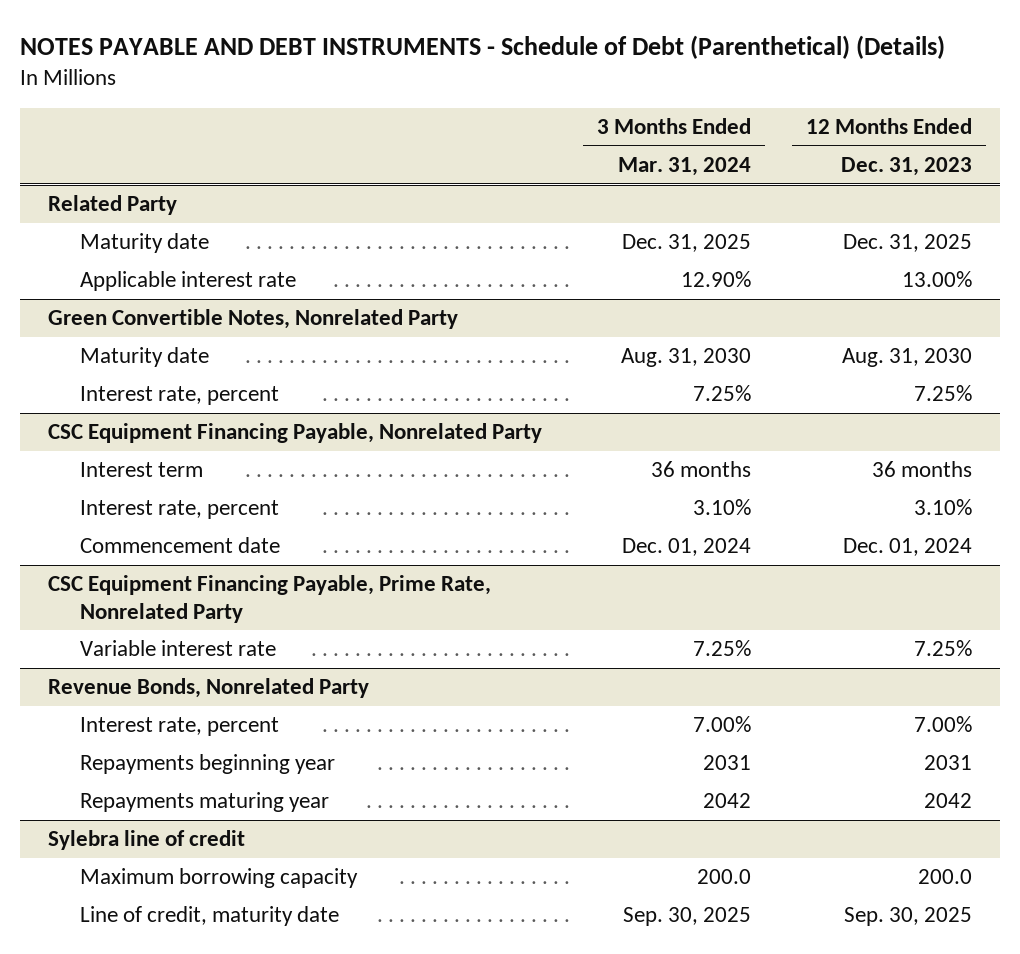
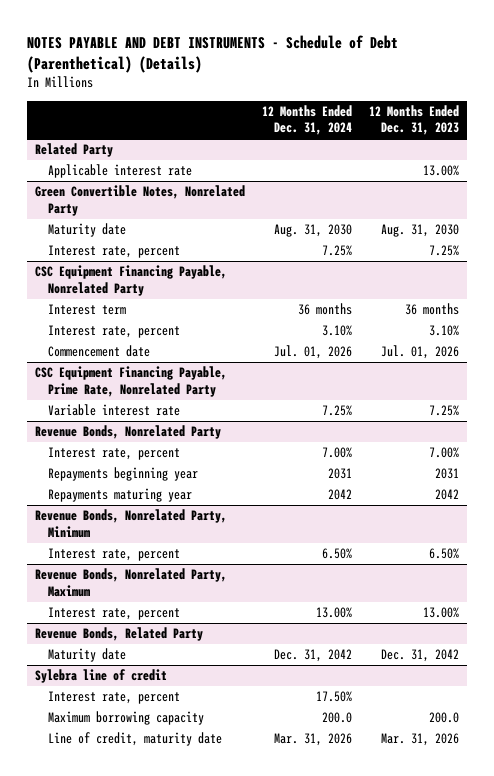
- | 3 Months Ended Mar. 31, 2024 | 12 Months Ended Dec. 31, 2023
+ | 12 Months Ended Dec. 31, 2024 | 12 Months Ended Dec. 31, 2023
@ Related Party
- Maturity date | Dec. 31, 2025 | Dec. 31, 2025
@ CSC Equipment Financing Payable, Nonrelated Party
- Commencement date | Dec. 01, 2024 | Dec. 01, 2024
+ Commencement date | Jul. 01, 2026 | Jul. 01, 2026
+ Revenue Bonds, Nonrelated Party, Minimum
+ Interest rate, percent | 6.50% | 6.50%
+ Revenue Bonds, Nonrelated Party, Maximum
+ Interest rate, percent | 13.00% | 13.00%
+ Revenue Bonds, Related Party
+ Maturity date | Dec. 31, 2042 | Dec. 31, 2042
@ Sylebra line of credit
+ Interest rate, percent | 17.50% |
- Line of credit, maturity date | Sep. 30, 2025 | Sep. 30, 2025
+ Line of credit, maturity date | Mar. 31, 2026 | Mar. 31, 2026

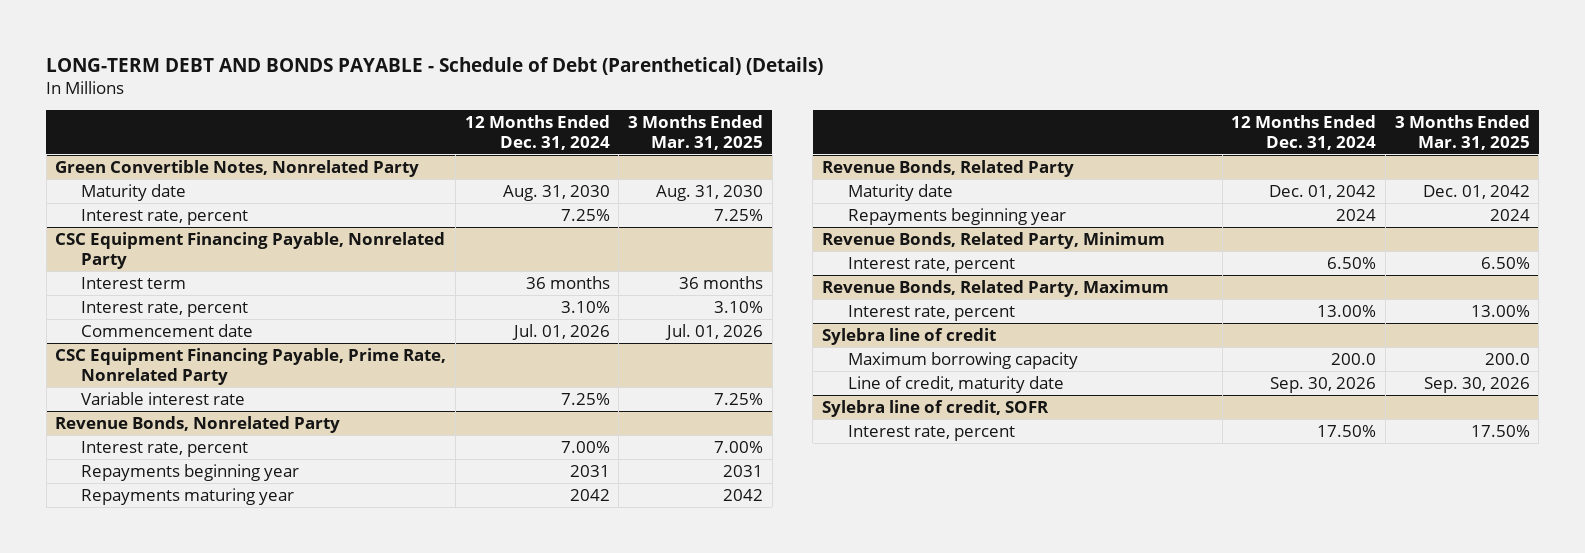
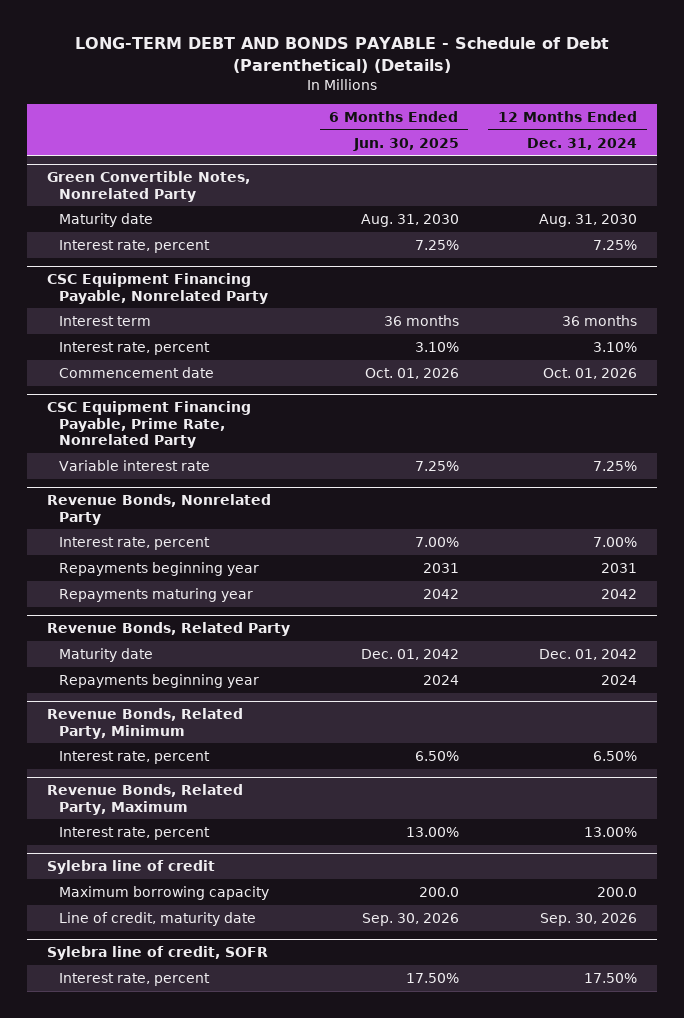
- | 12 Months Ended Dec. 31, 2024 | 3 Months Ended Mar. 31, 2025
+ | 6 Months Ended Jun. 30, 2025 | 12 Months Ended Dec. 31, 2024
@ CSC Equipment Financing Payable, Nonrelated Party
- Commencement date | Jul. 01, 2026 | Jul. 01, 2026
+ Commencement date | Oct. 01, 2026 | Oct. 01, 2026

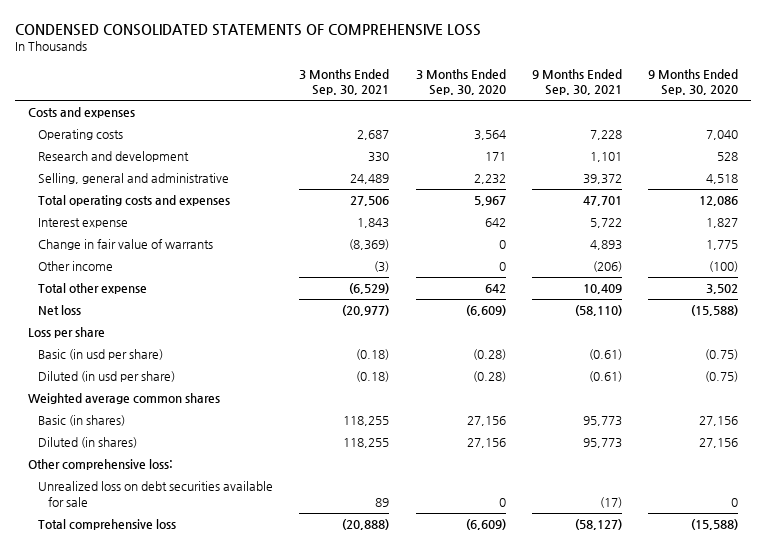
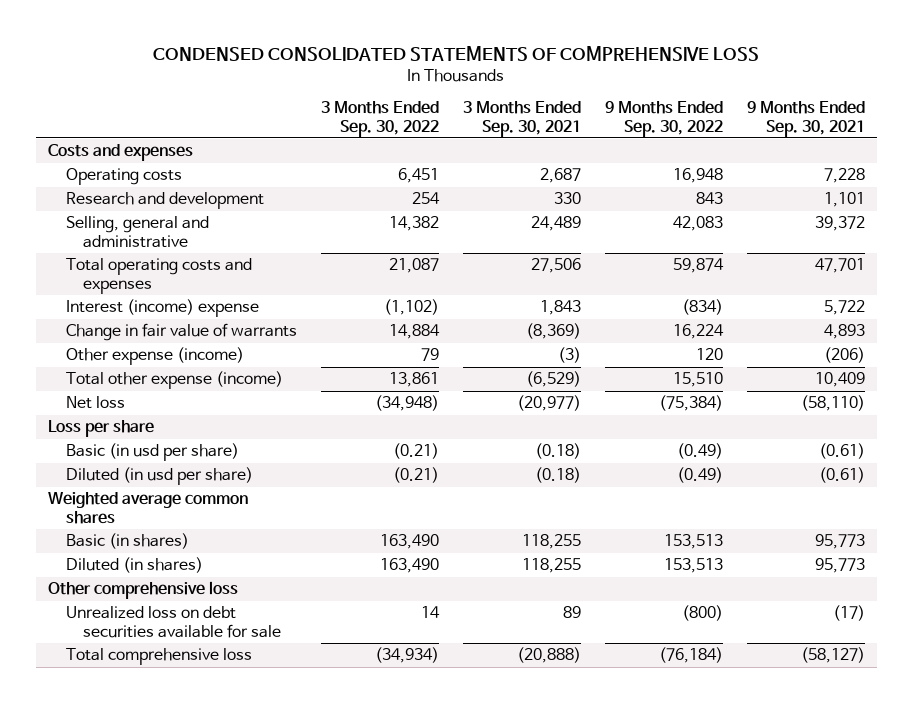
- | 3 Months Ended Sep. 30, 2021 | 3 Months Ended Sep. 30, 2020 | 9 Months Ended Sep. 30, 2021 | 9 Months Ended Sep. 30, 2020
+ | 3 Months Ended Sep. 30, 2022 | 3 Months Ended Sep. 30, 2021 | 9 Months Ended Sep. 30, 2022 | 9 Months Ended Sep. 30, 2021
- Interest expense | 1,843 | 642 | 5,722 | 1,827
+ Interest (income) expense | (1,102) | 1,843 | (834) | 5,722
- Other income | (3) | 0 | (206) | (100)
- Total other expense | (6,529) | 642 | 10,409 | 3,502
+ Other expense (income) | 79 | (3) | 120 | (206)
+ Total other expense (income) | 13,861 | (6,529) | 15,510 | 10,409
- Other comprehensive loss:
+ Other comprehensive loss

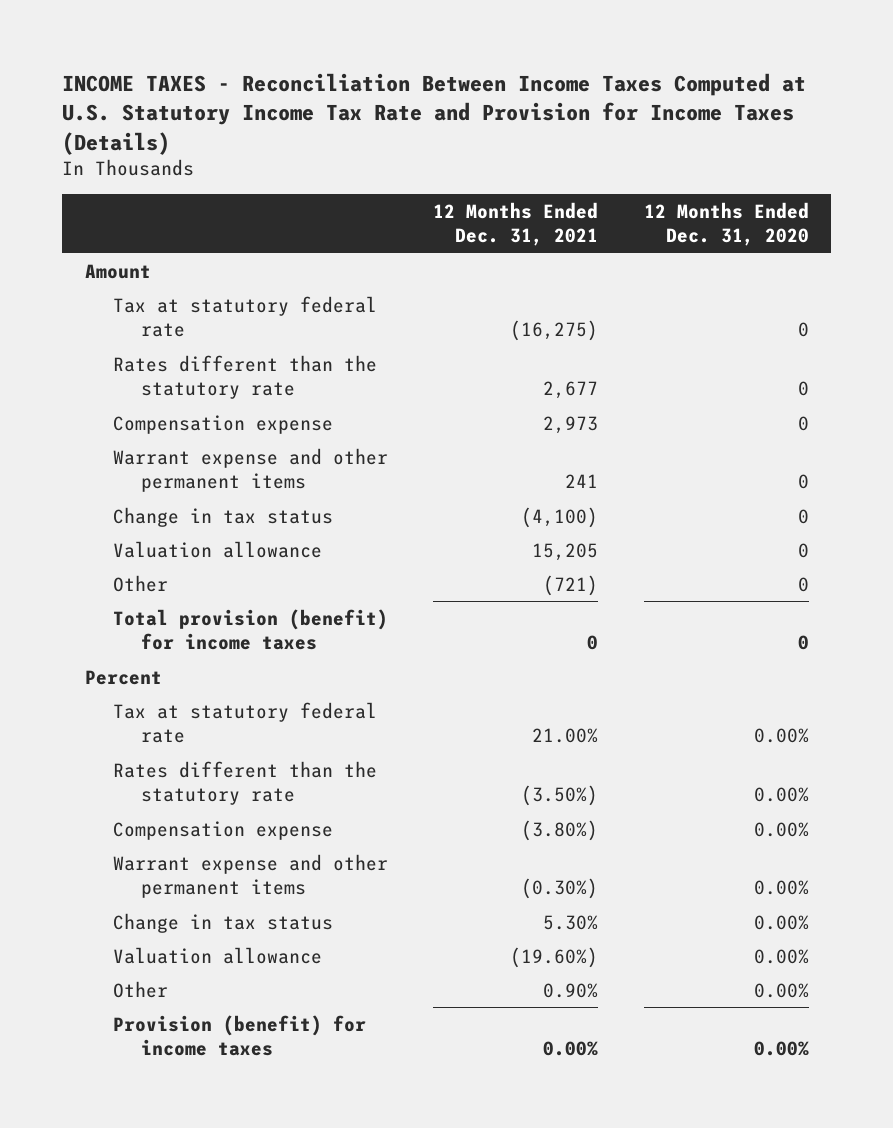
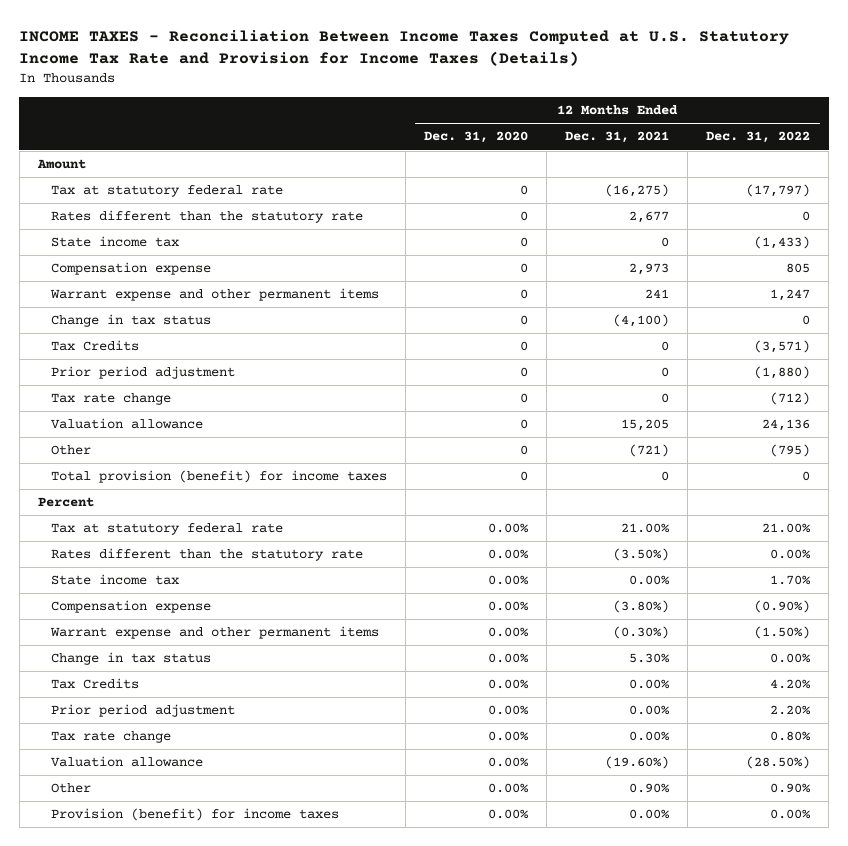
- | 12 Months Ended Dec. 31, 2021 | 12 Months Ended Dec. 31, 2020
+ | 12 Months Ended Dec. 31, 2020 | 12 Months Ended Dec. 31, 2021 | 12 Months Ended Dec. 31, 2022
+ State income tax | 0 | 0 | (1,433)
+ Tax Credits | 0 | 0 | (3,571)
+ Prior period adjustment | 0 | 0 | (1,880)
+ Tax rate change | 0 | 0 | (712)
+ State income tax | 0.00% | 0.00% | 1.70%
+ Tax Credits | 0.00% | 0.00% | 4.20%
+ Prior period adjustment | 0.00% | 0.00% | 2.20%
+ Tax rate change | 0.00% | 0.00% | 0.80%

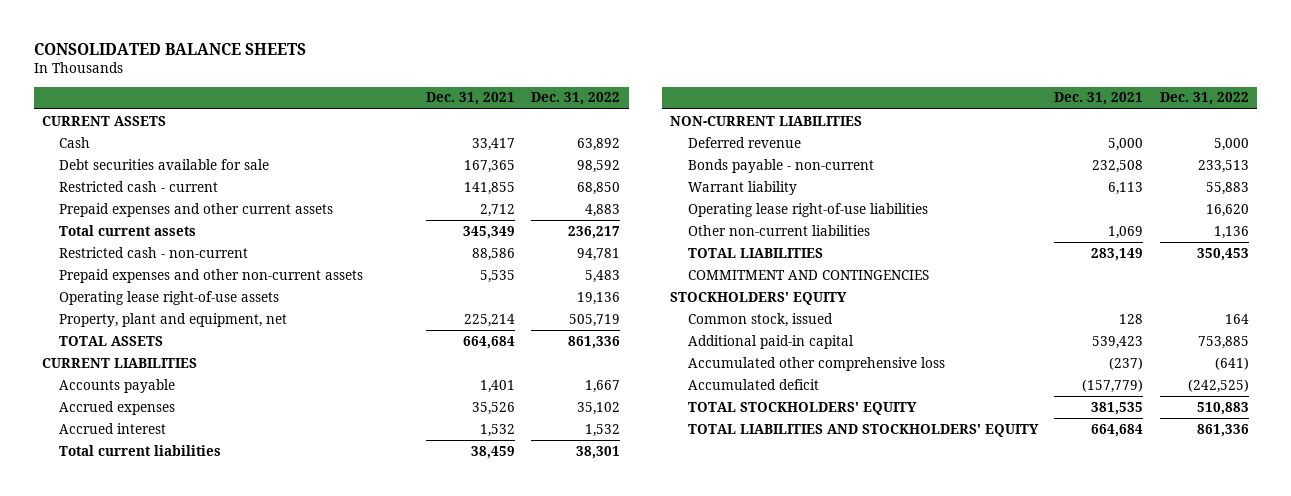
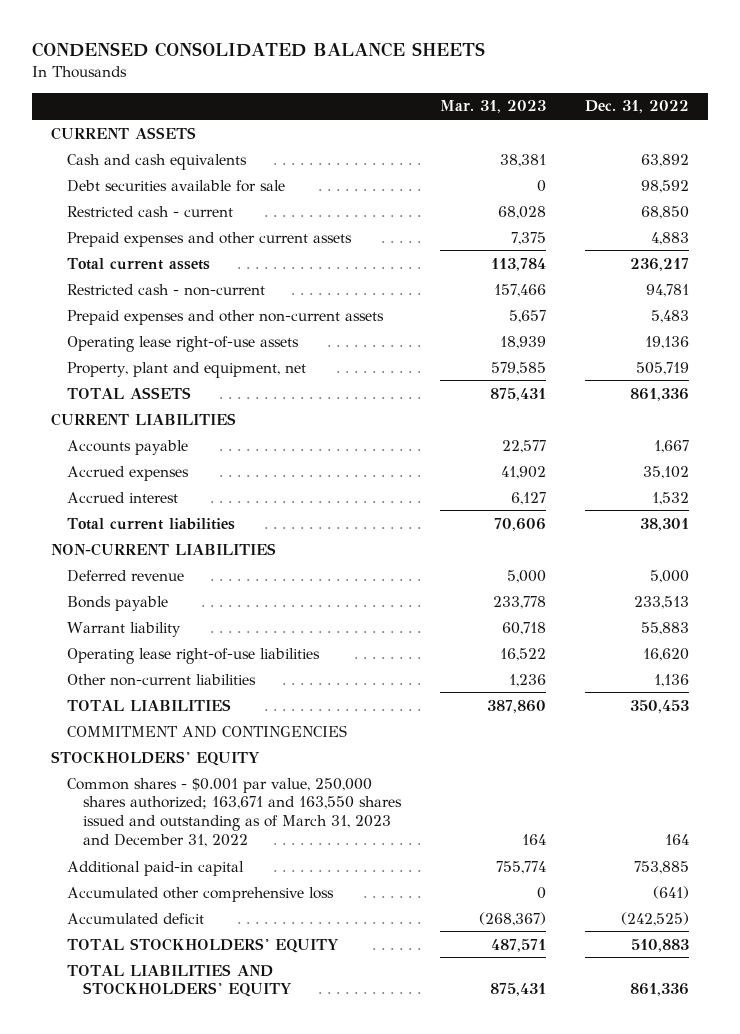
- CONSOLIDATED BALANCE SHEETS
+ CONDENSED CONSOLIDATED BALANCE SHEETS
- | Dec. 31, 2021 | Dec. 31, 2022
+ | Mar. 31, 2023 | Dec. 31, 2022
- Cash | 33,417 | 63,892
+ Cash and cash equivalents | 38,381 | 63,892
- Bonds payable - non-current | 232,508 | 233,513
+ Bonds payable | 233,778 | 233,513
- Common stock, issued | 128 | 164
+ Common shares - $0.001 par value, 250,000 shares authorized; 163,671 and 163,550 shares issued and outstanding as of March 31, 2023 and December 31, 2022 | 164 | 164

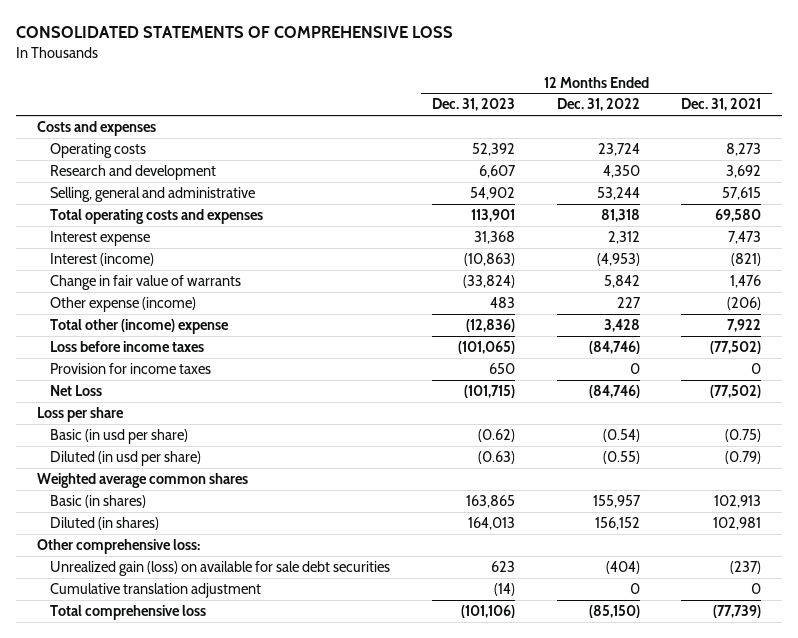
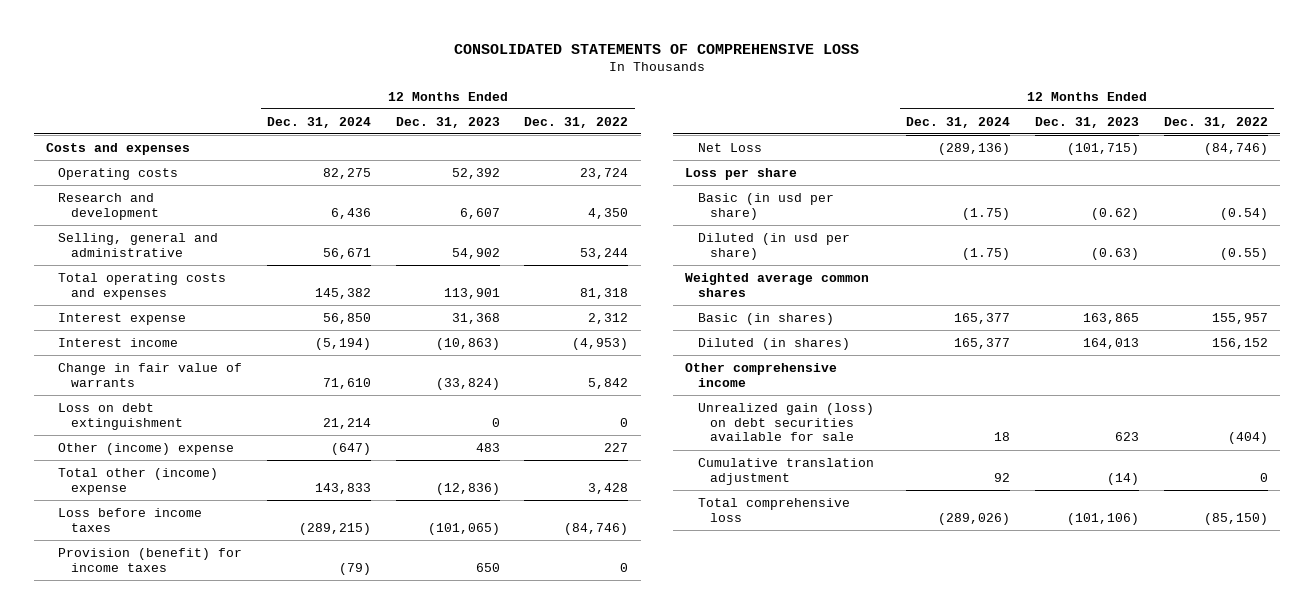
- | 12 Months Ended Dec. 31, 2023 | 12 Months Ended Dec. 31, 2022 | 12 Months Ended Dec. 31, 2021
+ | 12 Months Ended Dec. 31, 2024 | 12 Months Ended Dec. 31, 2023 | 12 Months Ended Dec. 31, 2022
- Interest (income) | (10,863) | (4,953) | (821)
+ Interest income | (5,194) | (10,863) | (4,953)
- Other expense (income) | 483 | 227 | (206)
+ Loss on debt extinguishment | 21,214 | 0 | 0
+ Other (income) expense | (647) | 483 | 227
- Provision for income taxes | 650 | 0 | 0
+ Provision (benefit) for income taxes | (79) | 650 | 0
- Other comprehensive loss:
- Unrealized gain (loss) on available for sale debt securities | 623 | (404) | (237)
+ Other comprehensive income
+ Unrealized gain (loss) on debt securities available for sale | 18 | 623 | (404)

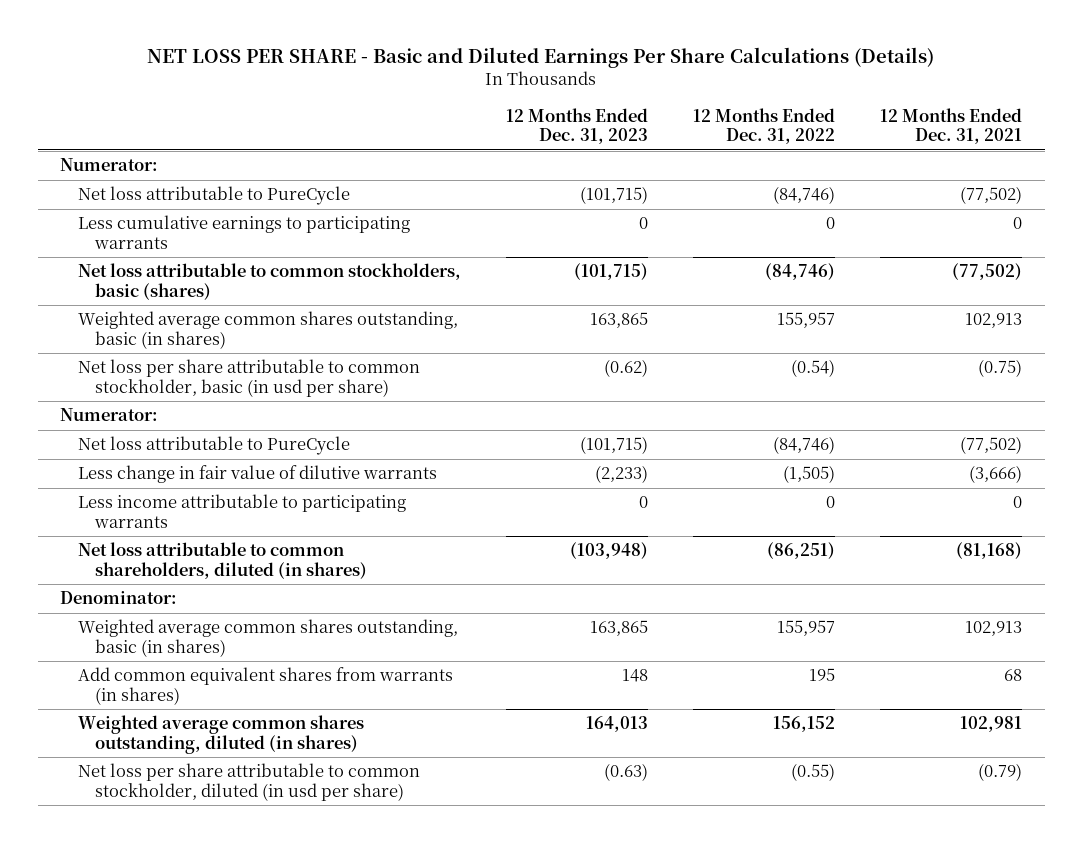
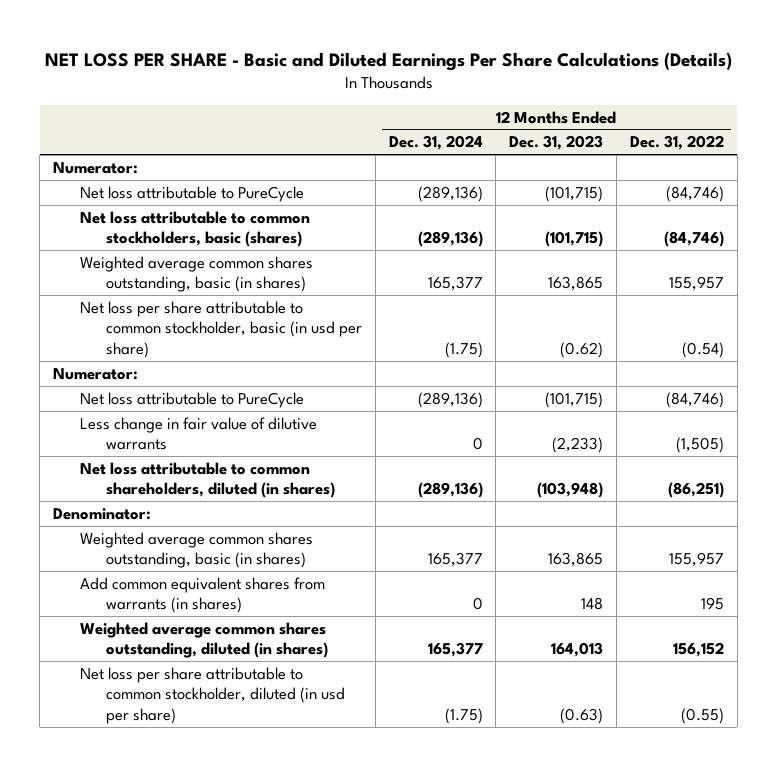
- | 12 Months Ended Dec. 31, 2023 | 12 Months Ended Dec. 31, 2022 | 12 Months Ended Dec. 31, 2021
+ | 12 Months Ended Dec. 31, 2024 | 12 Months Ended Dec. 31, 2023 | 12 Months Ended Dec. 31, 2022
- Less cumulative earnings to participating warrants | 0 | 0 | 0
- Less income attributable to participating warrants | 0 | 0 | 0

